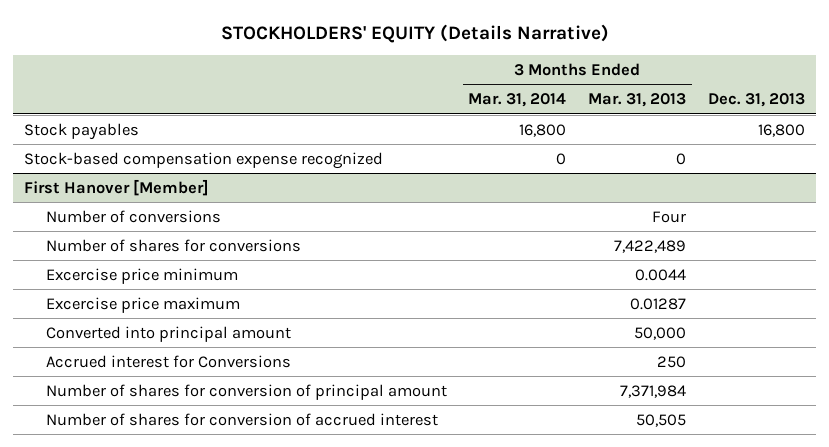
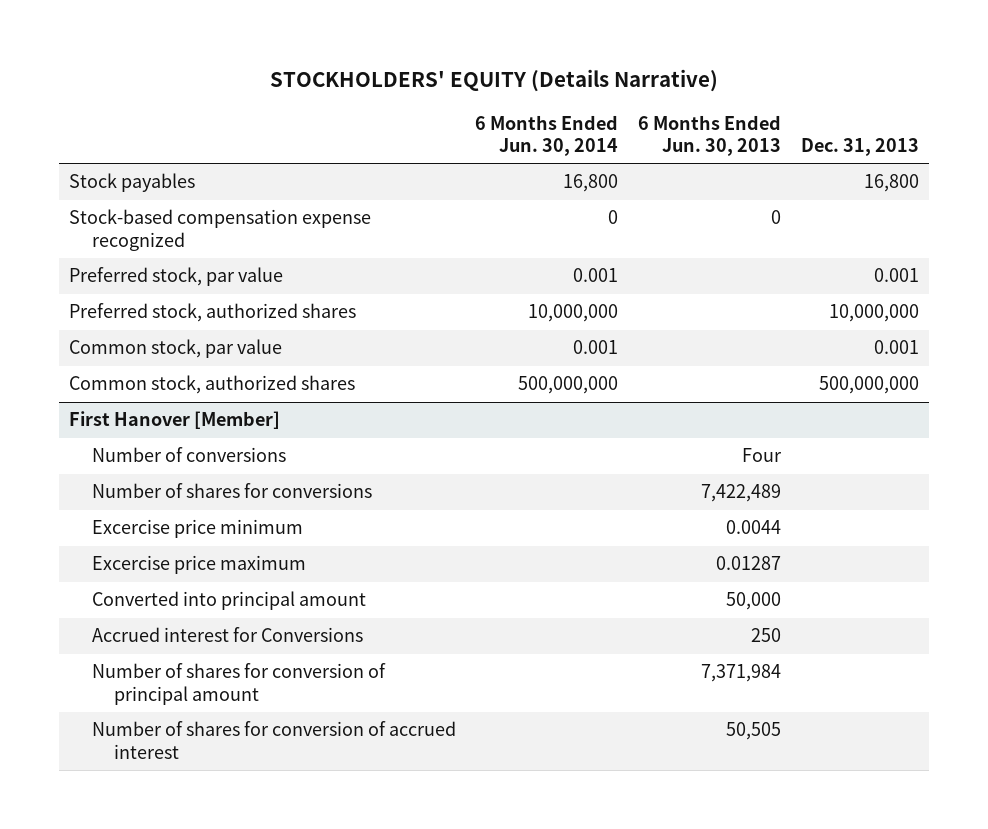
- | 3 Months Ended Mar. 31, 2014 | 3 Months Ended Mar. 31, 2013 | Dec. 31, 2013
+ | 6 Months Ended Jun. 30, 2014 | 6 Months Ended Jun. 30, 2013 | Dec. 31, 2013
+ Preferred stock, par value | 0.001 | | 0.001
+ Preferred stock, authorized shares | 10,000,000 | | 10,000,000
+ Common stock, par value | 0.001 | | 0.001
+ Common stock, authorized shares | 500,000,000 | | 500,000,000

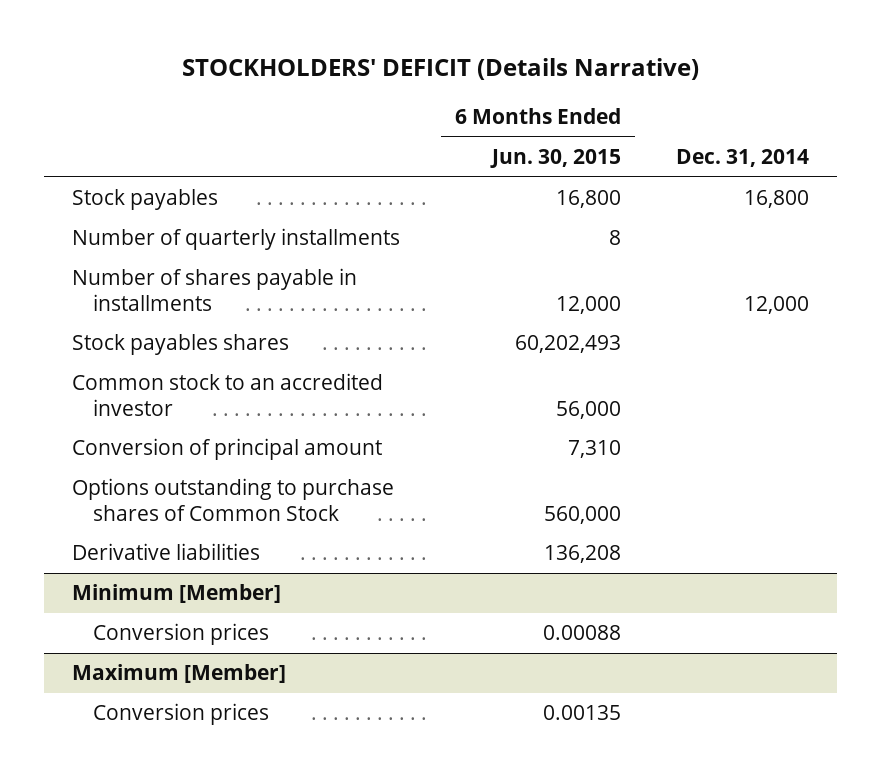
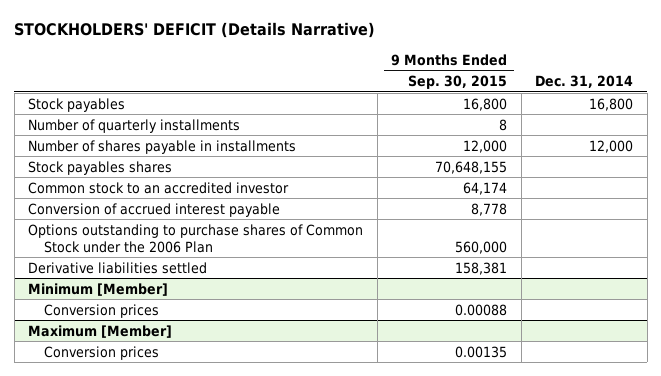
- | 6 Months Ended Jun. 30, 2015 | Dec. 31, 2014
+ | 9 Months Ended Sep. 30, 2015 | Dec. 31, 2014
- Conversion of principal amount | 7,310 |
- Options outstanding to purchase shares of Common Stock | 560,000 |
- Derivative liabilities | 136,208 |
+ Conversion of accrued interest payable | 8,778 |
+ Options outstanding to purchase shares of Common Stock under the 2006 Plan | 560,000 |
+ Derivative liabilities settled | 158,381 |

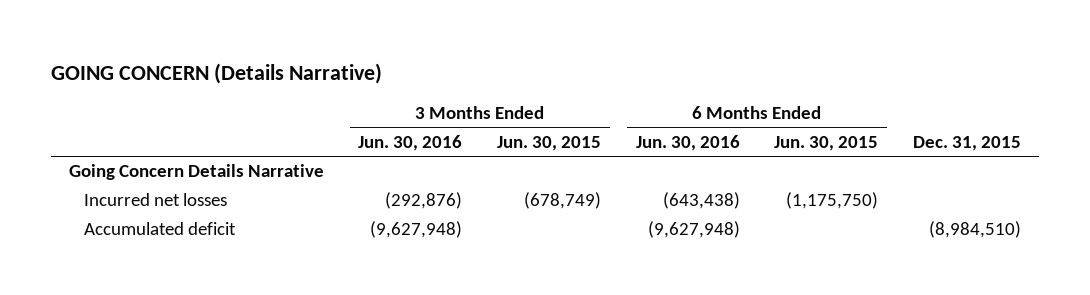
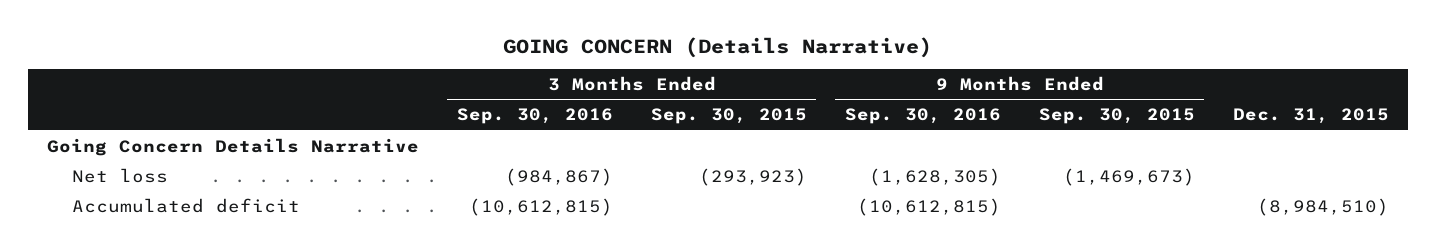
- | 3 Months Ended Jun. 30, 2016 | 3 Months Ended Jun. 30, 2015 | 6 Months Ended Jun. 30, 2016 | 6 Months Ended Jun. 30, 2015 | Dec. 31, 2015
+ | 3 Months Ended Sep. 30, 2016 | 3 Months Ended Sep. 30, 2015 | 9 Months Ended Sep. 30, 2016 | 9 Months Ended Sep. 30, 2015 | Dec. 31, 2015
- Incurred net losses | (292,876) | (678,749) | (643,438) | (1,175,750) |
+ Net loss | (984,867) | (293,923) | (1,628,305) | (1,469,673) |

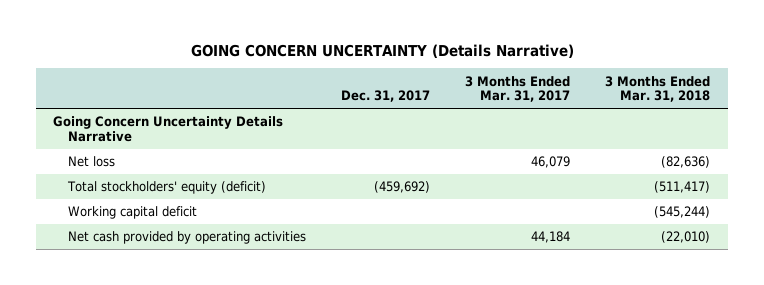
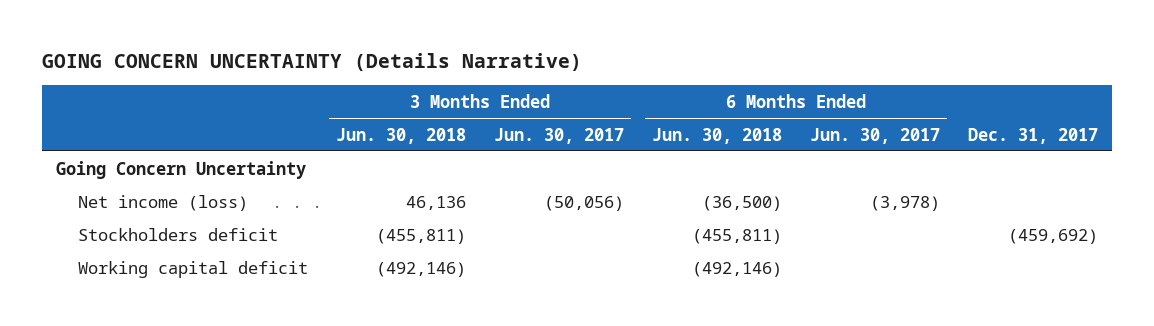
- | Dec. 31, 2017 | 3 Months Ended Mar. 31, 2017 | 3 Months Ended Mar. 31, 2018
+ | 3 Months Ended Jun. 30, 2018 | 3 Months Ended Jun. 30, 2017 | 6 Months Ended Jun. 30, 2018 | 6 Months Ended Jun. 30, 2017 | Dec. 31, 2017
- Going Concern Uncertainty Details Narrative
- Net loss | | 46,079 | (82,636)
- Total stockholders' equity (deficit) | (459,692) | | (511,417)
+ Going Concern Uncertainty
+ Net income (loss) | 46,136 | (50,056) | (36,500) | (3,978) |
+ Stockholders deficit | (455,811) | | (455,811) | | (459,692)
- Net cash provided by operating activities | | 44,184 | (22,010)

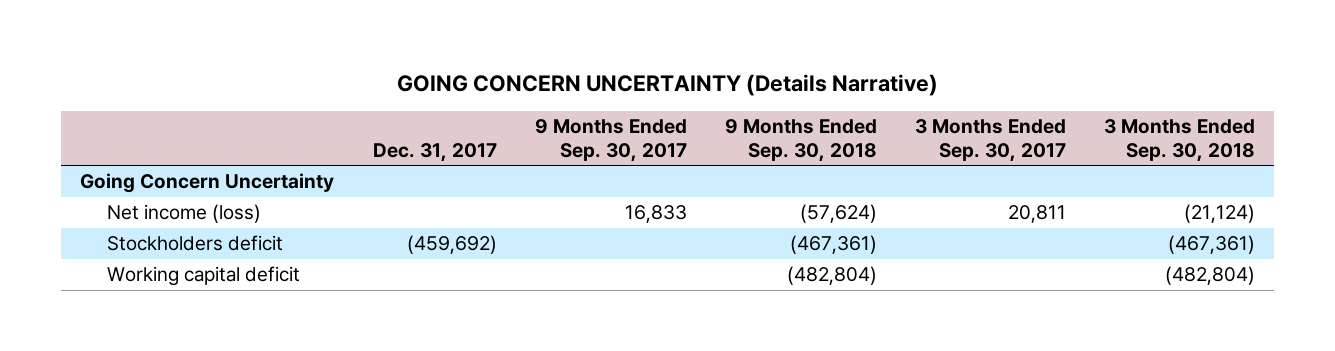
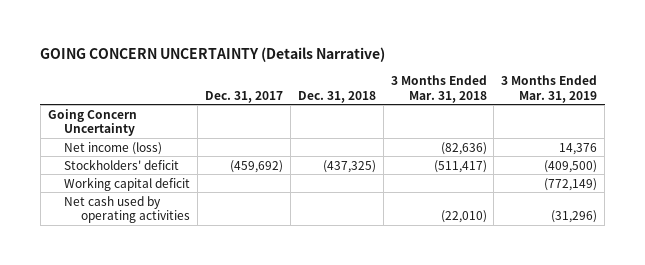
- | Dec. 31, 2017 | 9 Months Ended Sep. 30, 2017 | 9 Months Ended Sep. 30, 2018 | 3 Months Ended Sep. 30, 2017 | 3 Months Ended Sep. 30, 2018
+ | Dec. 31, 2017 | Dec. 31, 2018 | 3 Months Ended Mar. 31, 2018 | 3 Months Ended Mar. 31, 2019
- Stockholders deficit | (459,692) | | (467,361) | | (467,361)
+ Stockholders' deficit | (459,692) | (437,325) | (511,417) | (409,500)
+ Net cash used by operating activities | | | (22,010) | (31,296)

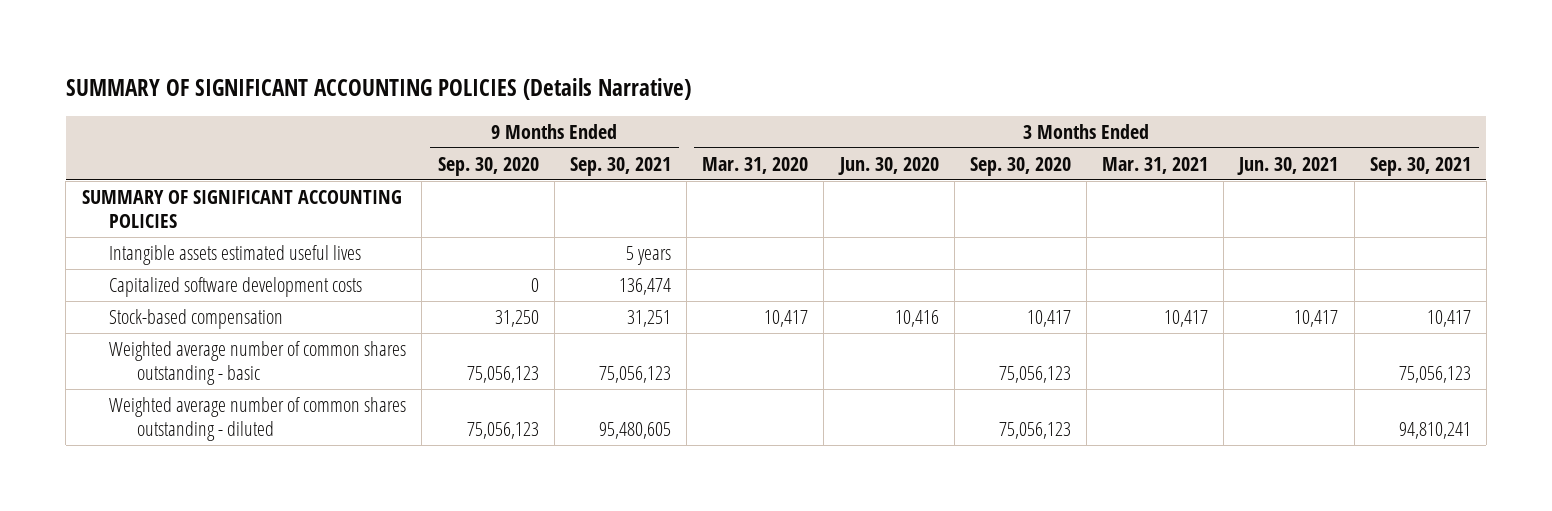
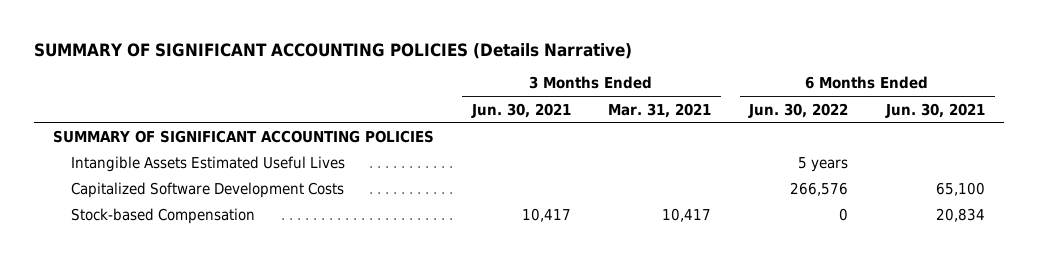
- | 9 Months Ended Sep. 30, 2020 | 9 Months Ended Sep. 30, 2021 | 3 Months Ended Mar. 31, 2020 | 3 Months Ended Jun. 30, 2020 | 3 Months Ended Sep. 30, 2020 | 3 Months Ended Mar. 31, 2021 | 3 Months Ended Jun. 30, 2021 | 3 Months Ended Sep. 30, 2021
+ | 3 Months Ended Jun. 30, 2021 | 3 Months Ended Mar. 31, 2021 | 6 Months Ended Jun. 30, 2022 | 6 Months Ended Jun. 30, 2021
- Intangible assets estimated useful lives | | 5 years | | | | | |
- Capitalized software development costs | 0 | 136,474 | | | | | |
- Stock-based compensation | 31,250 | 31,251 | 10,417 | 10,416 | 10,417 | 10,417 | 10,417 | 10,417
- Weighted average number of common shares outstanding - basic | 75,056,123 | 75,056,123 | | | 75,056,123 | | | 75,056,123
- Weighted average number of common shares outstanding - diluted | 75,056,123 | 95,480,605 | | | 75,056,123 | | | 94,810,241
+ Intangible Assets Estimated Useful Lives | | | 5 years |
+ Capitalized Software Development Costs | | | 266,576 | 65,100
+ Stock-based Compensation | 10,417 | 10,417 | 0 | 20,834

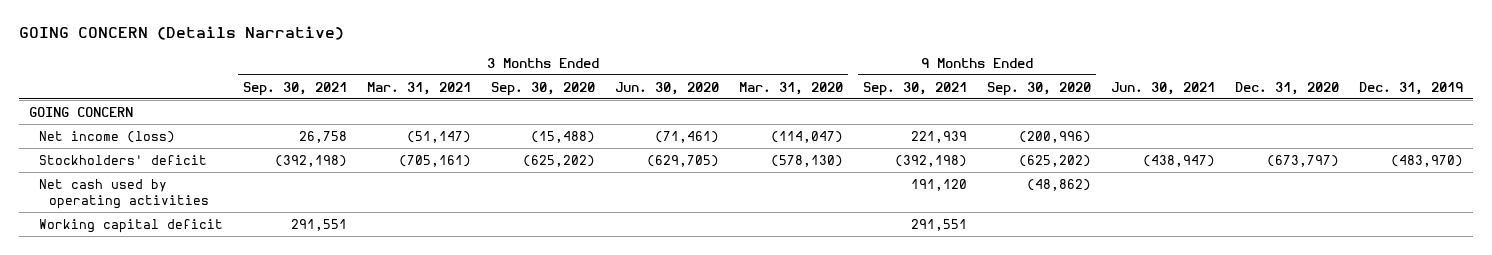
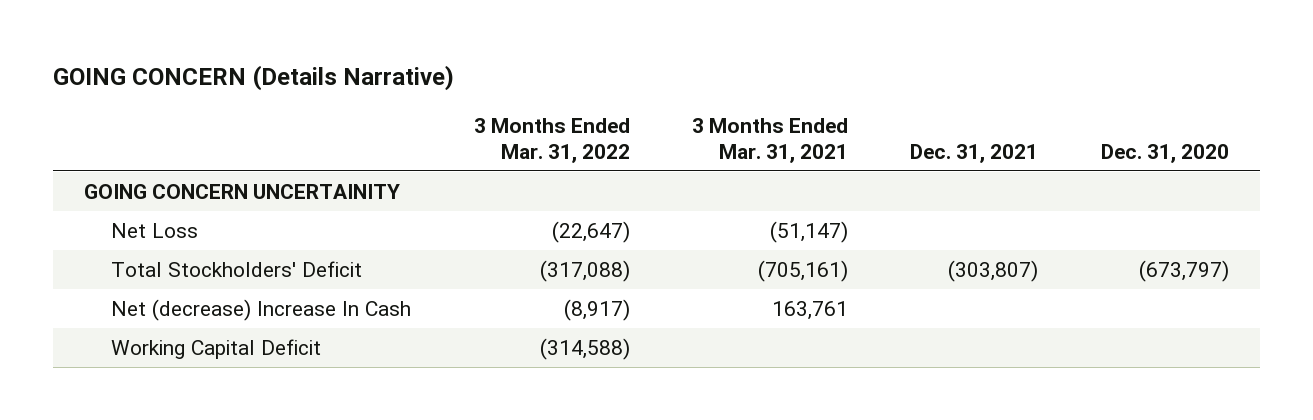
- | 3 Months Ended Sep. 30, 2021 | 3 Months Ended Mar. 31, 2021 | 3 Months Ended Sep. 30, 2020 | 3 Months Ended Jun. 30, 2020 | 3 Months Ended Mar. 31, 2020 | 9 Months Ended Sep. 30, 2021 | 9 Months Ended Sep. 30, 2020 | Jun. 30, 2021 | Dec. 31, 2020 | Dec. 31, 2019
+ | 3 Months Ended Mar. 31, 2022 | 3 Months Ended Mar. 31, 2021 | Dec. 31, 2021 | Dec. 31, 2020
- GOING CONCERN
- Net income (loss) | 26,758 | (51,147) | (15,488) | (71,461) | (114,047) | 221,939 | (200,996) | | |
- Stockholders' deficit | (392,198) | (705,161) | (625,202) | (629,705) | (578,130) | (392,198) | (625,202) | (438,947) | (673,797) | (483,970)
- Net cash used by operating activities | | | | | | 191,120 | (48,862) | | |
- Working capital deficit | 291,551 | | | | | 291,551 | | | |
+ GOING CONCERN UNCERTAINITY
+ Net Loss | (22,647) | (51,147) | |
+ Total Stockholders' Deficit | (317,088) | (705,161) | (303,807) | (673,797)
+ Net (decrease) Increase In Cash | (8,917) | 163,761 | |
+ Working Capital Deficit | (314,588) | | |

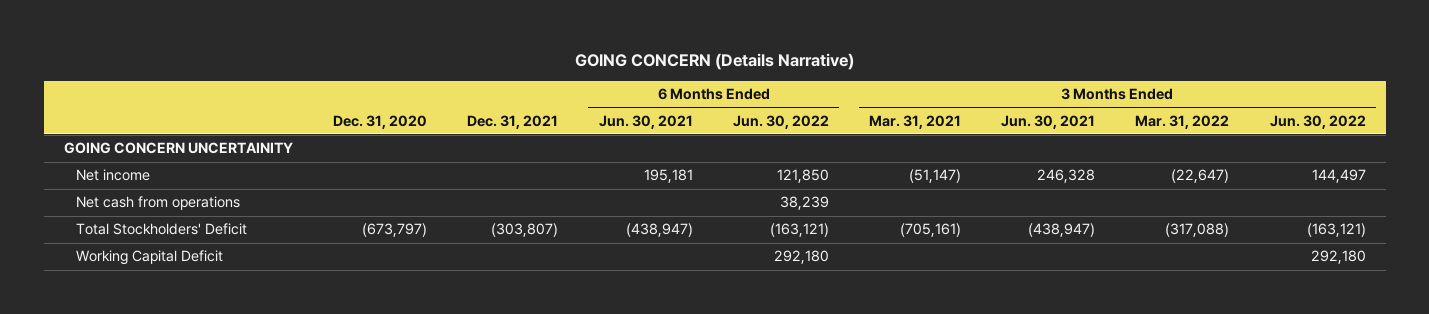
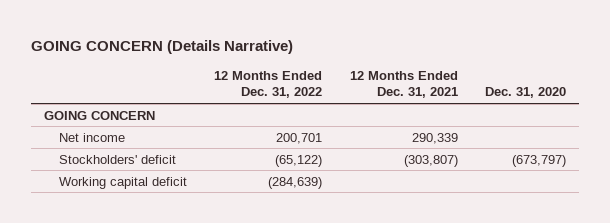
- | Dec. 31, 2020 | Dec. 31, 2021 | 6 Months Ended Jun. 30, 2021 | 6 Months Ended Jun. 30, 2022 | 3 Months Ended Mar. 31, 2021 | 3 Months Ended Jun. 30, 2021 | 3 Months Ended Mar. 31, 2022 | 3 Months Ended Jun. 30, 2022
+ | 12 Months Ended Dec. 31, 2022 | 12 Months Ended Dec. 31, 2021 | Dec. 31, 2020
- GOING CONCERN UNCERTAINITY
+ GOING CONCERN
- Net cash from operations | | | | 38,239 | | | |
- Total Stockholders' Deficit | (673,797) | (303,807) | (438,947) | (163,121) | (705,161) | (438,947) | (317,088) | (163,121)
- Working Capital Deficit | | | | 292,180 | | | | 292,180
+ Stockholders' deficit | (65,122) | (303,807) | (673,797)
+ Working capital deficit | (284,639) | |

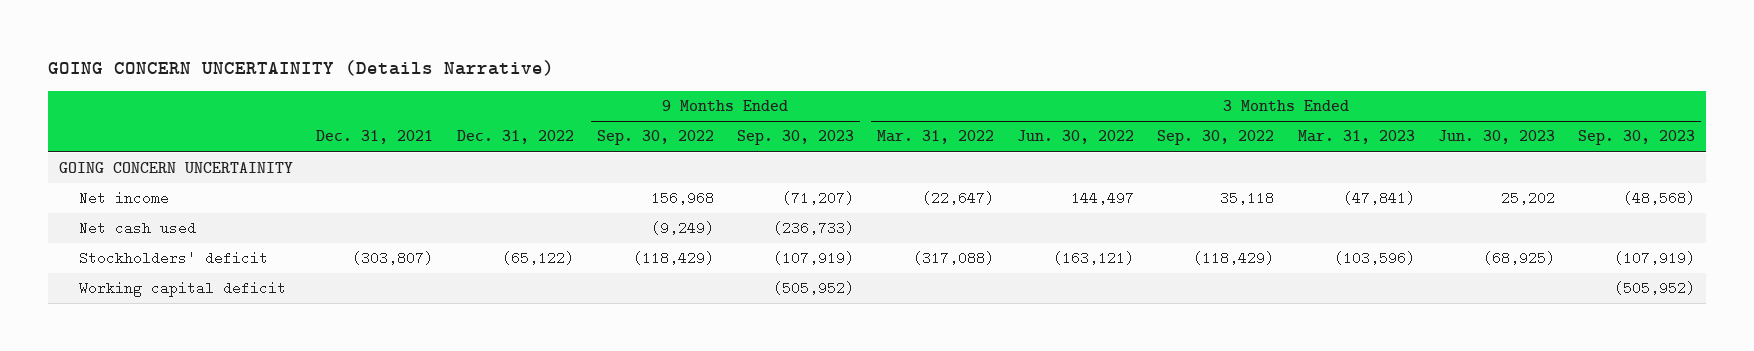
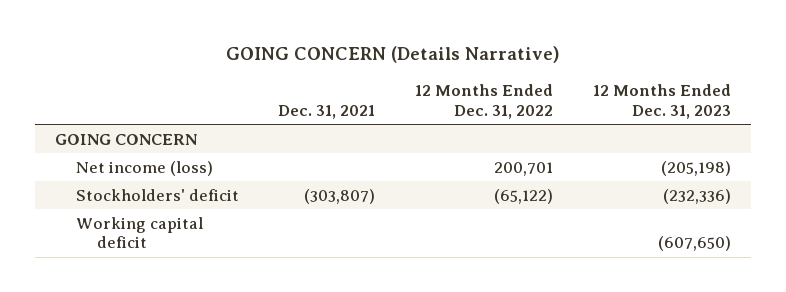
- GOING CONCERN UNCERTAINITY (Details Narrative)
+ GOING CONCERN (Details Narrative)
- | Dec. 31, 2021 | Dec. 31, 2022 | 9 Months Ended Sep. 30, 2022 | 9 Months Ended Sep. 30, 2023 | 3 Months Ended Mar. 31, 2022 | 3 Months Ended Jun. 30, 2022 | 3 Months Ended Sep. 30, 2022 | 3 Months Ended Mar. 31, 2023 | 3 Months Ended Jun. 30, 2023 | 3 Months Ended Sep. 30, 2023
+ | Dec. 31, 2021 | 12 Months Ended Dec. 31, 2022 | 12 Months Ended Dec. 31, 2023
- GOING CONCERN UNCERTAINITY
- Net income | | | 156,968 | (71,207) | (22,647) | 144,497 | 35,118 | (47,841) | 25,202 | (48,568)
- Net cash used | | | (9,249) | (236,733) | | | | | |
+ GOING CONCERN
+ Net income (loss) | | 200,701 | (205,198)

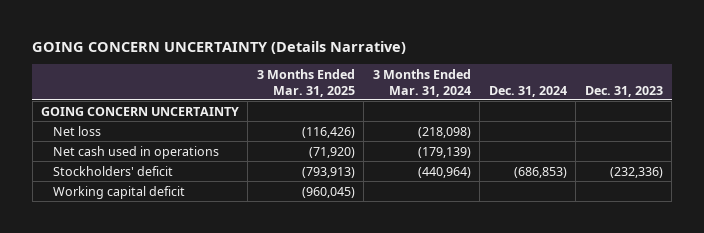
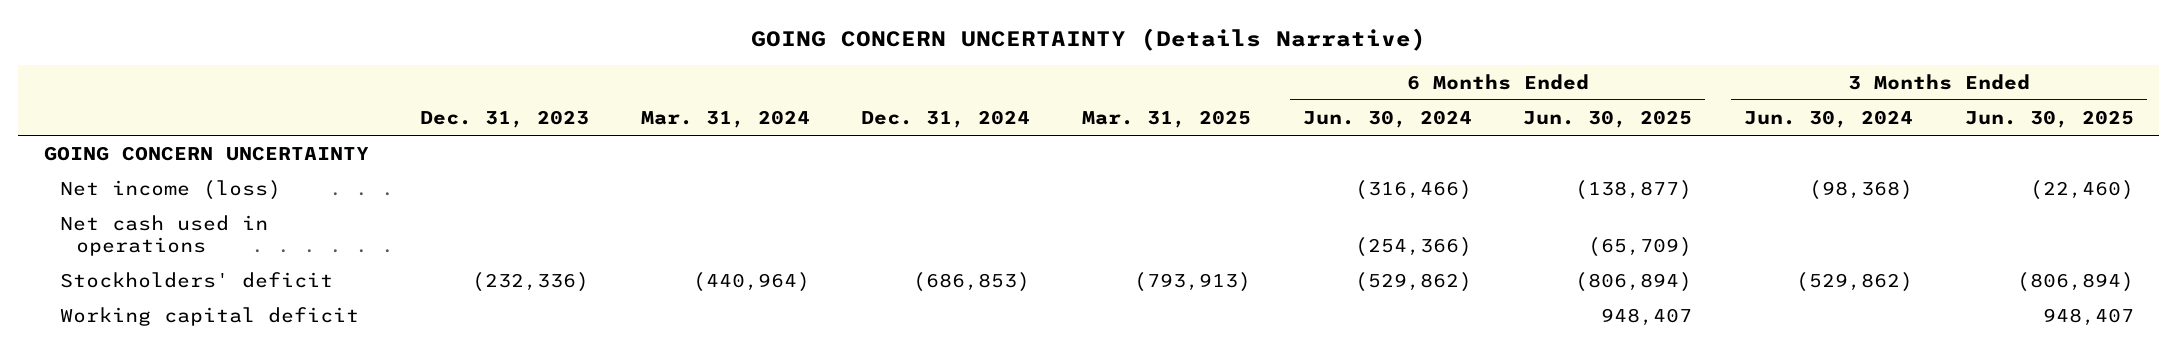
- | 3 Months Ended Mar. 31, 2025 | 3 Months Ended Mar. 31, 2024 | Dec. 31, 2024 | Dec. 31, 2023
+ | Dec. 31, 2023 | Mar. 31, 2024 | Dec. 31, 2024 | Mar. 31, 2025 | 6 Months Ended Jun. 30, 2024 | 6 Months Ended Jun. 30, 2025 | 3 Months Ended Jun. 30, 2024 | 3 Months Ended Jun. 30, 2025
- Net loss | (116,426) | (218,098) | |
+ Net income (loss) | | | | | (316,466) | (138,877) | (98,368) | (22,460)

